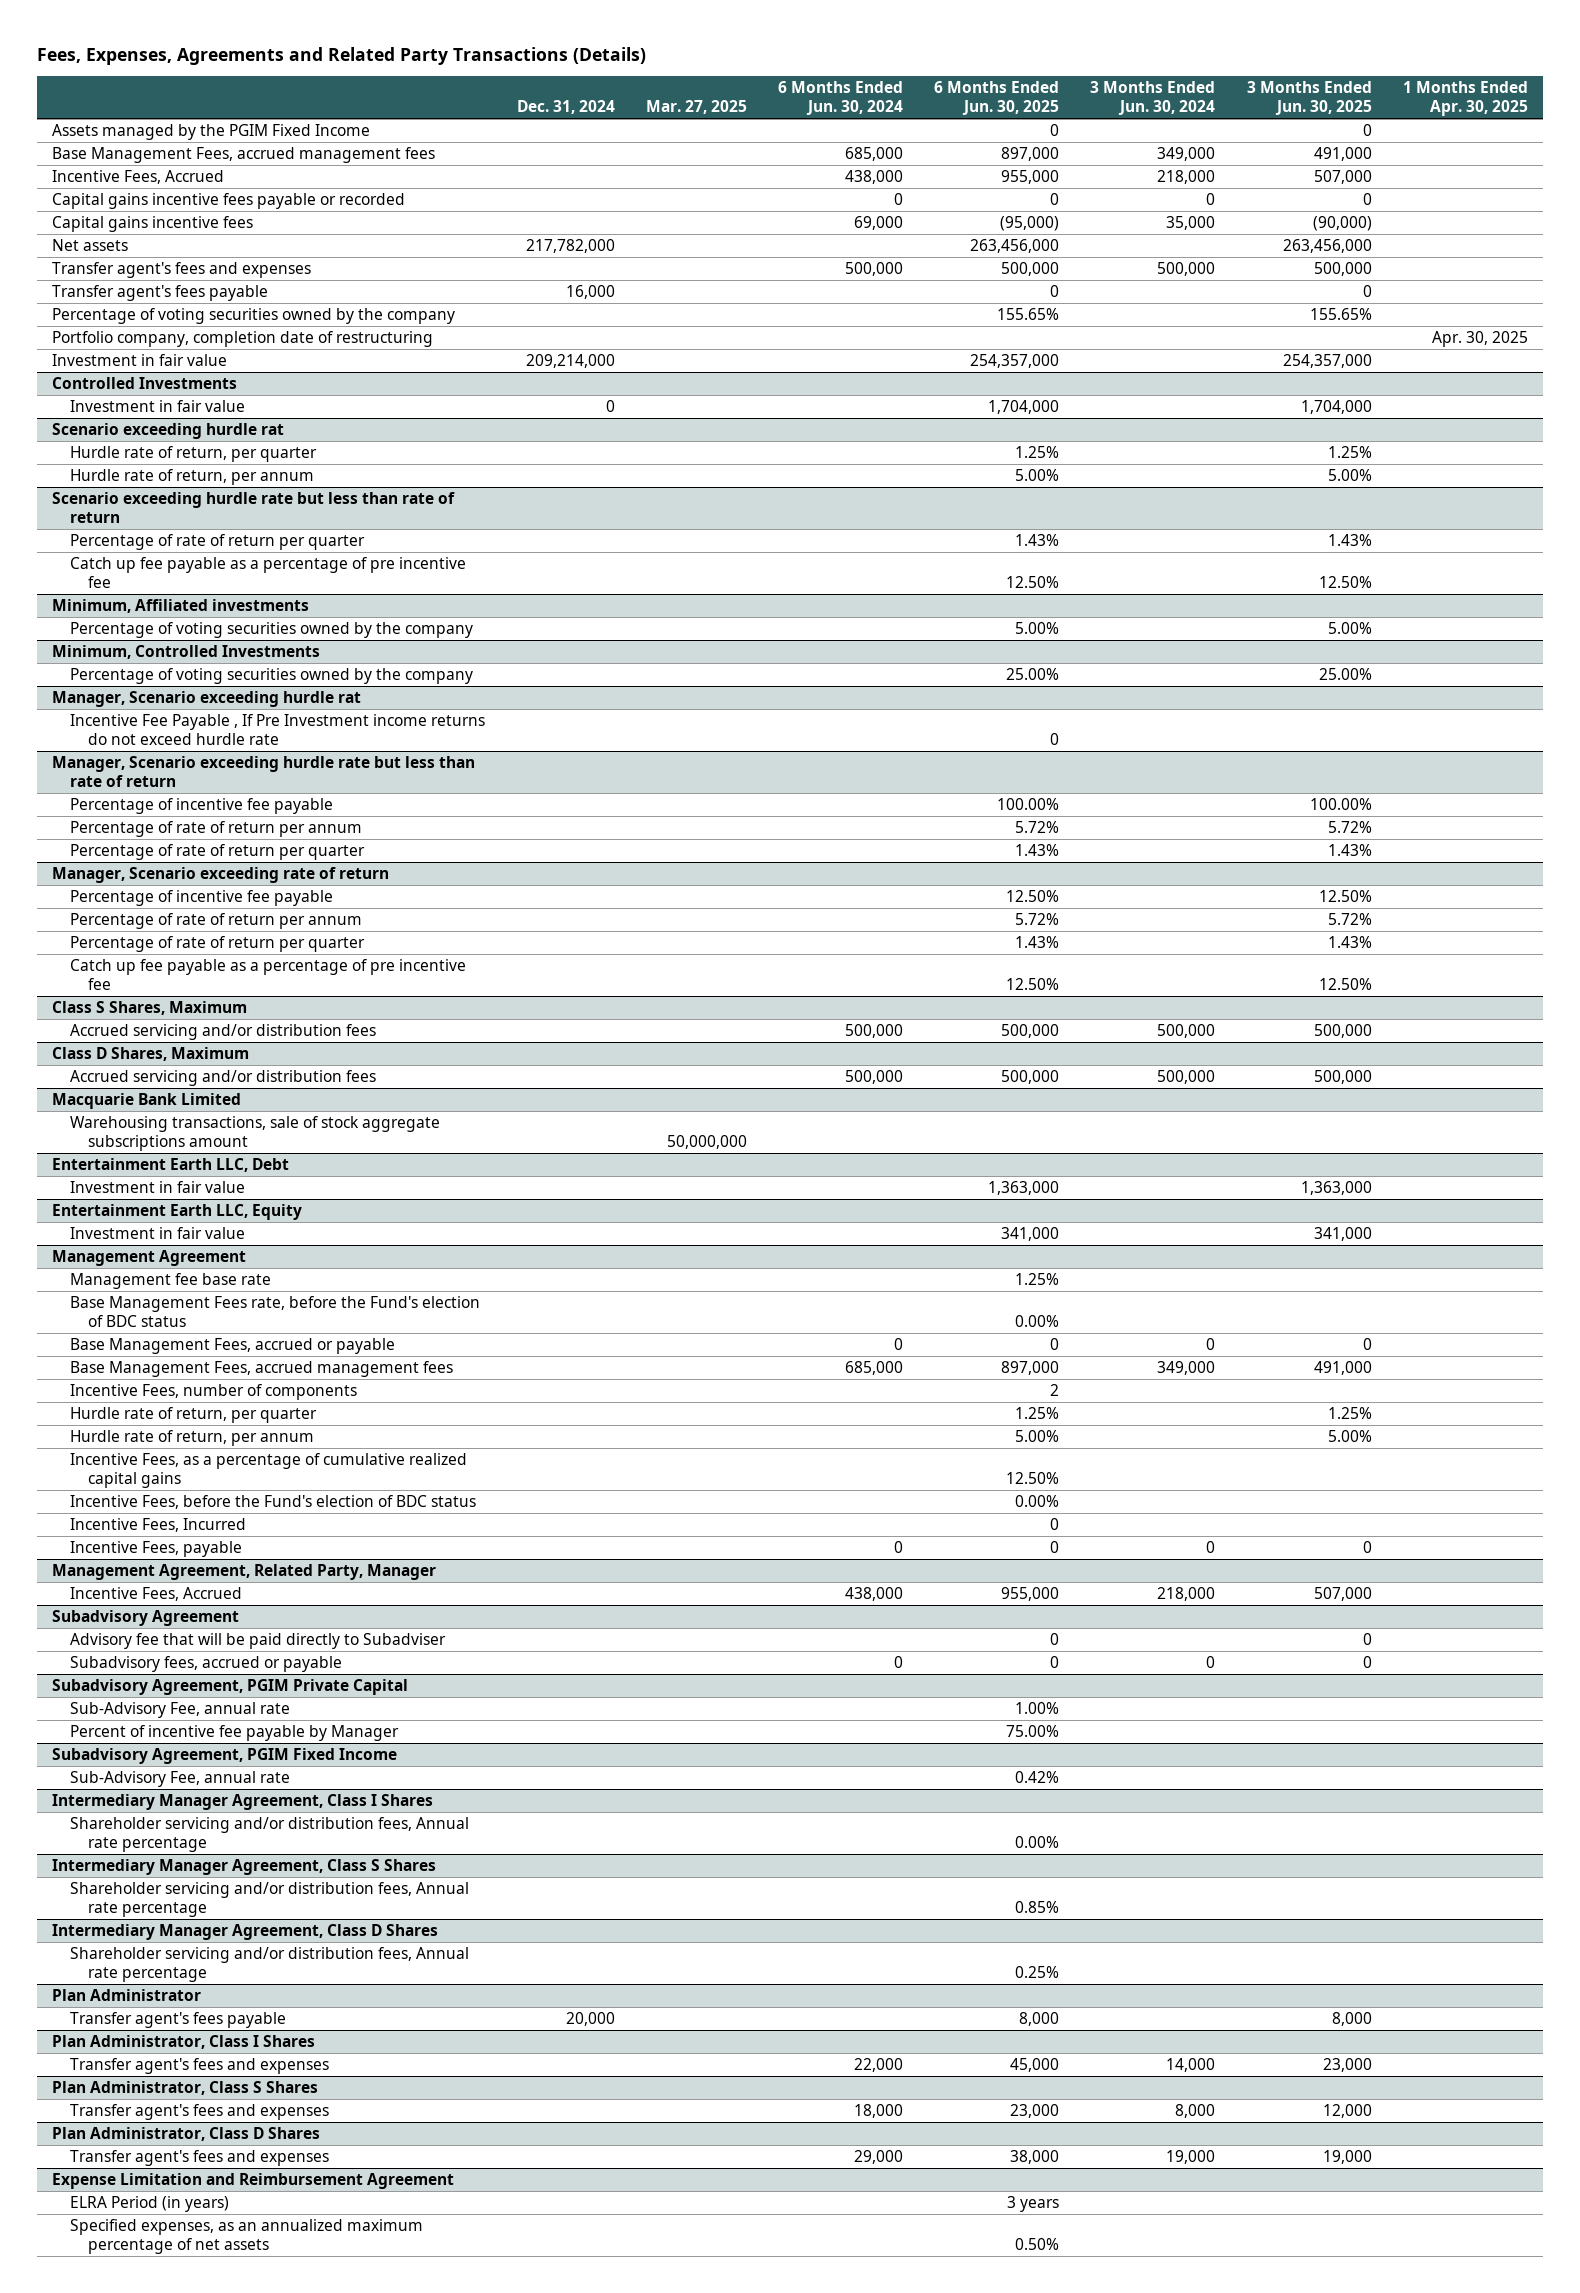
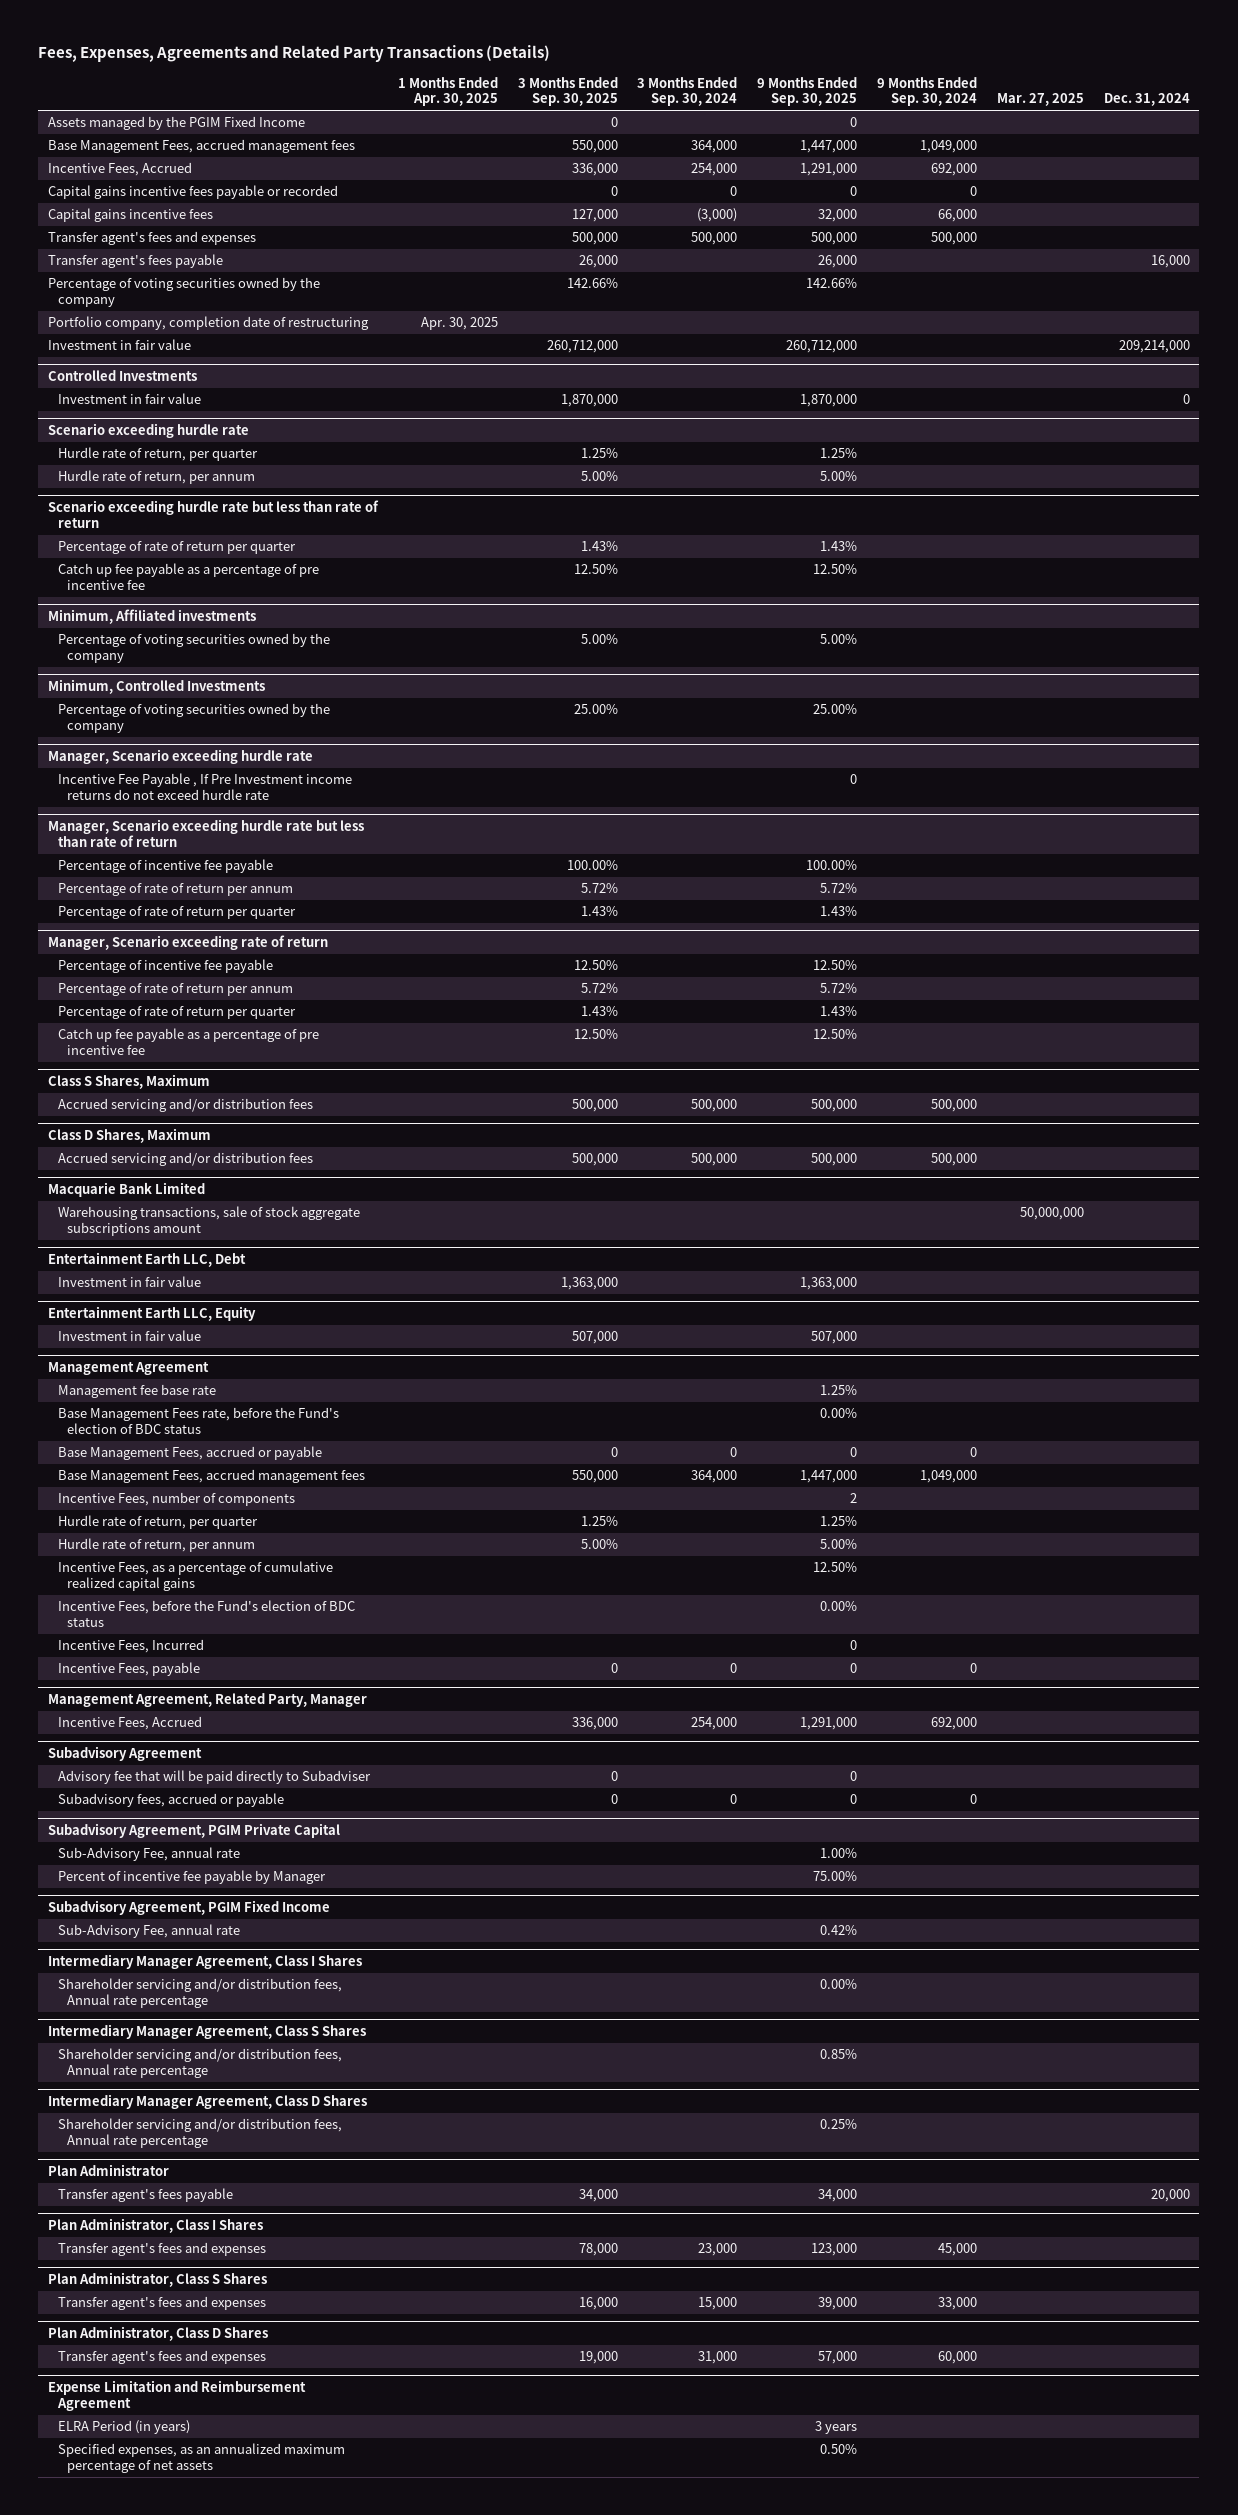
- | Dec. 31, 2024 | Mar. 27, 2025 | 6 Months Ended Jun. 30, 2024 | 6 Months Ended Jun. 30, 2025 | 3 Months Ended Jun. 30, 2024 | 3 Months Ended Jun. 30, 2025 | 1 Months Ended Apr. 30, 2025
+ | 1 Months Ended Apr. 30, 2025 | 3 Months Ended Sep. 30, 2025 | 3 Months Ended Sep. 30, 2024 | 9 Months Ended Sep. 30, 2025 | 9 Months Ended Sep. 30, 2024 | Mar. 27, 2025 | Dec. 31, 2024
- Net assets | 217,782,000 | | | 263,456,000 | | 263,456,000 |
- Scenario exceeding hurdle rat
+ Scenario exceeding hurdle rate
- Manager, Scenario exceeding hurdle rat
+ Manager, Scenario exceeding hurdle rate

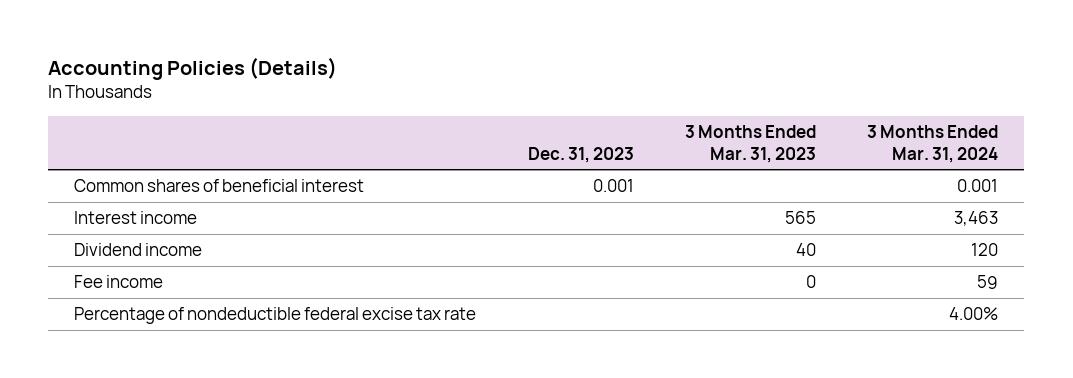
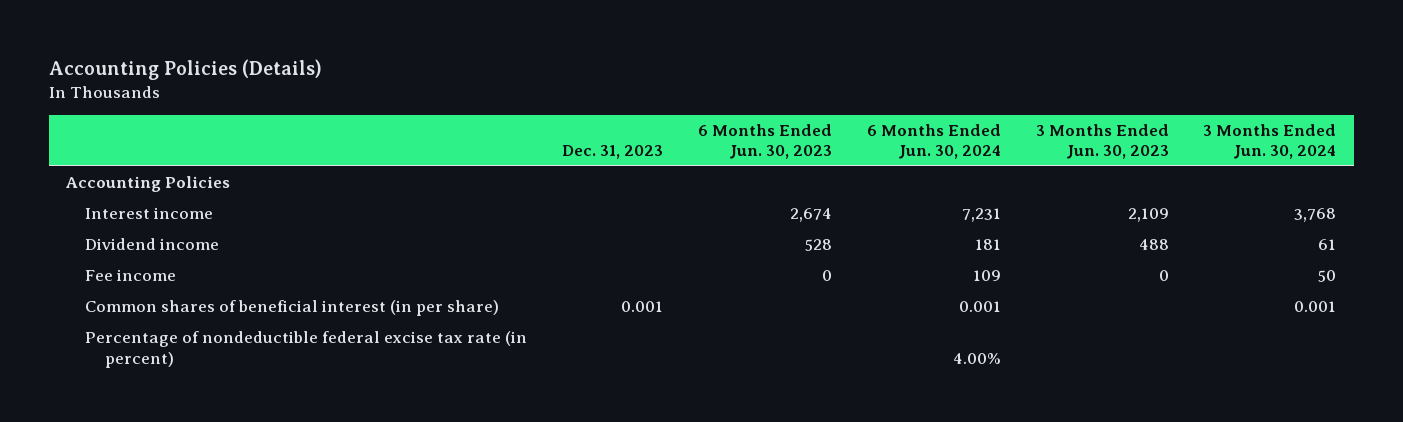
- | Dec. 31, 2023 | 3 Months Ended Mar. 31, 2023 | 3 Months Ended Mar. 31, 2024
+ | Dec. 31, 2023 | 6 Months Ended Jun. 30, 2023 | 6 Months Ended Jun. 30, 2024 | 3 Months Ended Jun. 30, 2023 | 3 Months Ended Jun. 30, 2024
- Common shares of beneficial interest | 0.001 | | 0.001
+ Accounting Policies
- Percentage of nondeductible federal excise tax rate | | | 4.00%
+ Common shares of beneficial interest (in per share) | 0.001 | | 0.001 | | 0.001
+ Percentage of nondeductible federal excise tax rate (in percent) | | | 4.00% | |

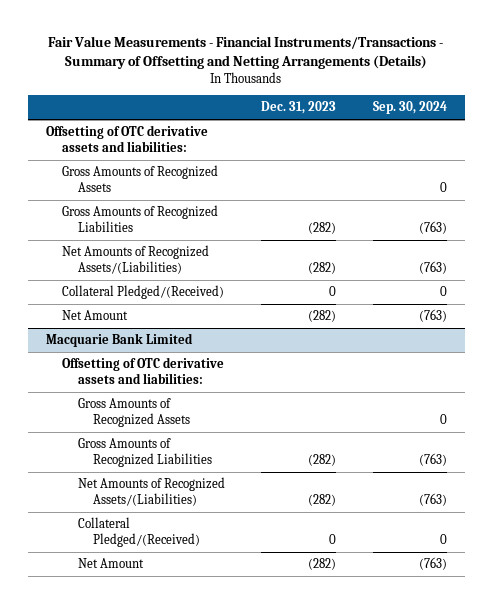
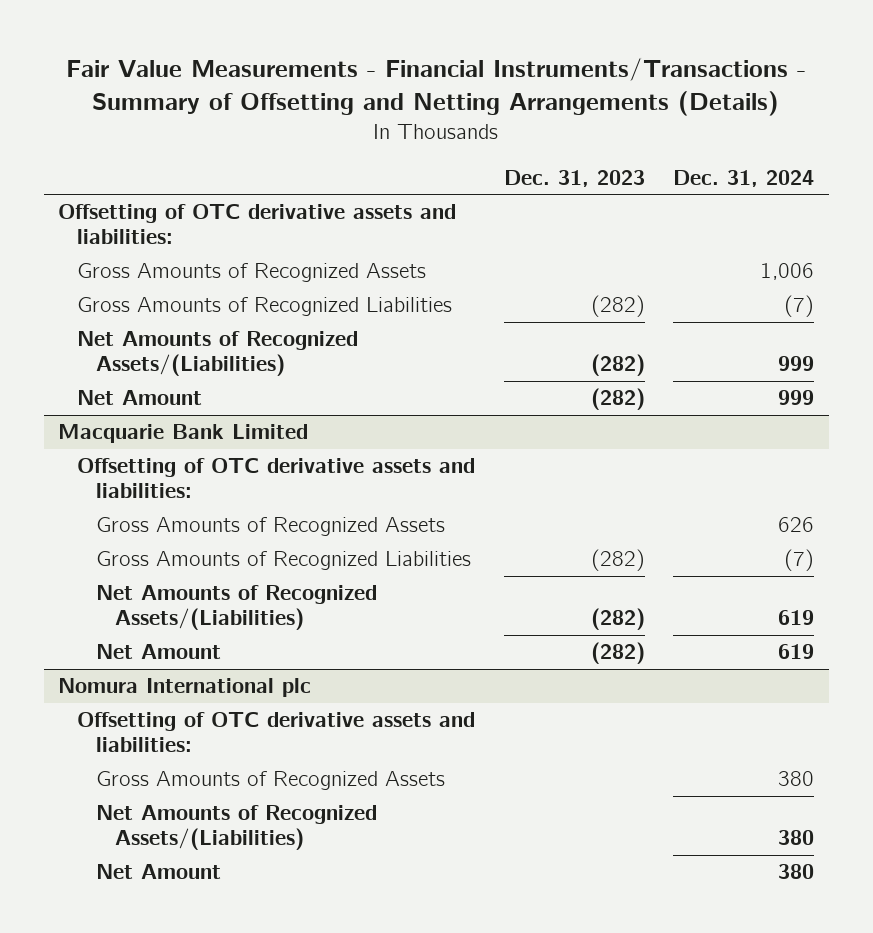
- | Dec. 31, 2023 | Sep. 30, 2024
+ | Dec. 31, 2023 | Dec. 31, 2024
- Collateral Pledged/(Received) | 0 | 0
@ Macquarie Bank Limited
- Collateral Pledged/(Received) | 0 | 0
+ Nomura International plc
+ Offsetting of OTC derivative assets and liabilities:
+ Gross Amounts of Recognized Assets | | 380
+ Net Amounts of Recognized Assets/(Liabilities) | | 380
+ Net Amount | | 380

